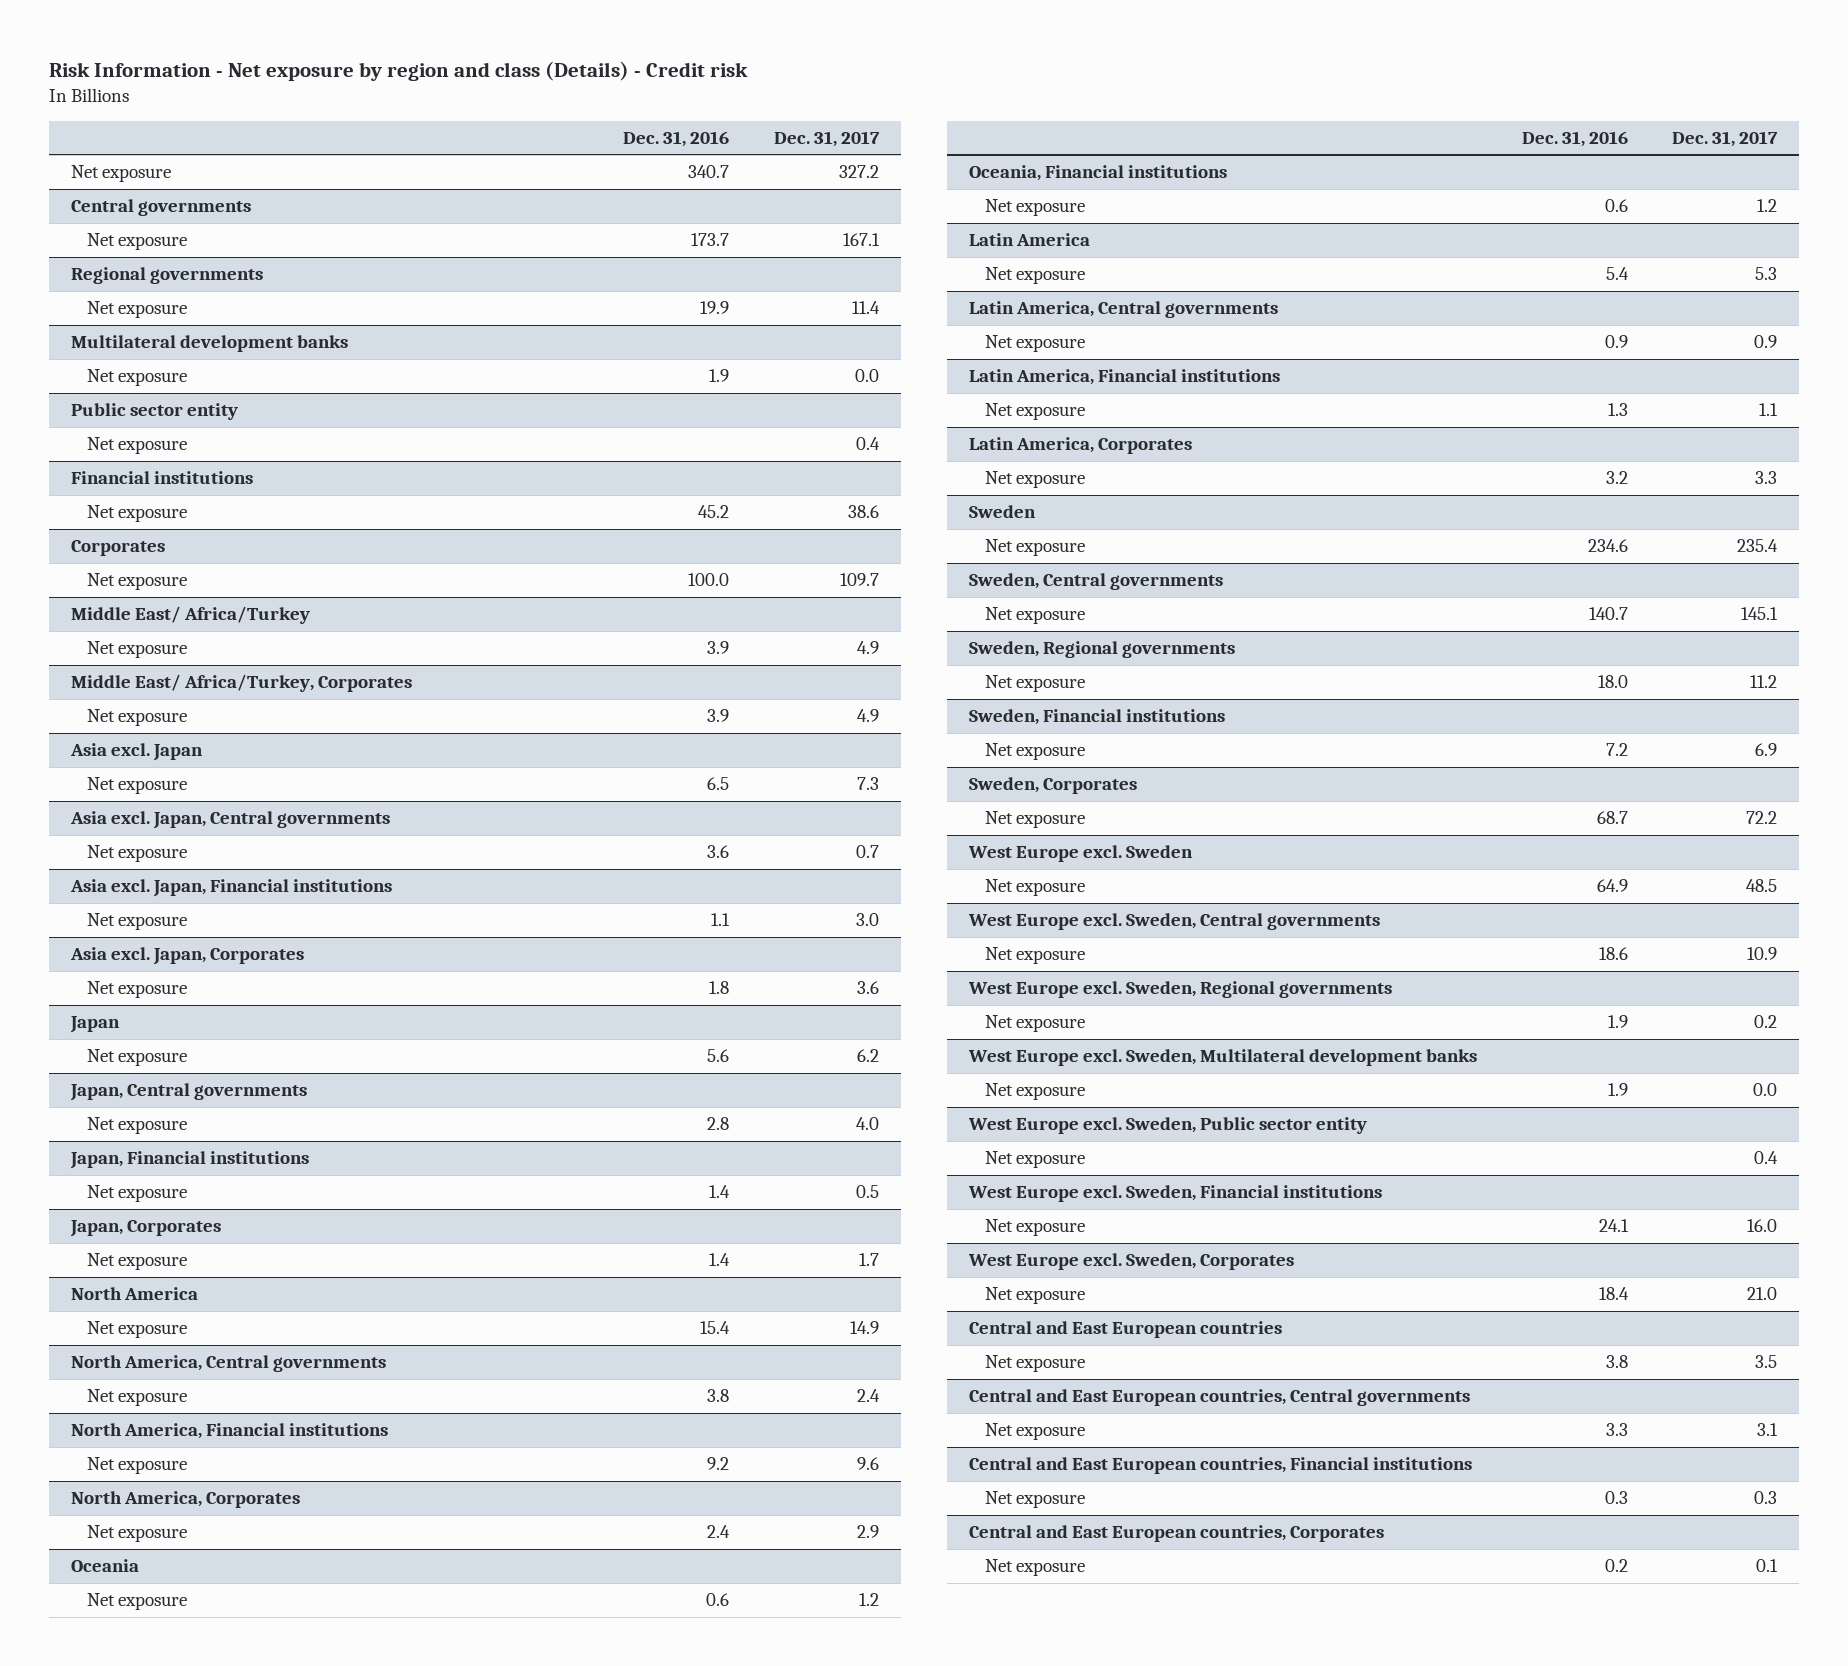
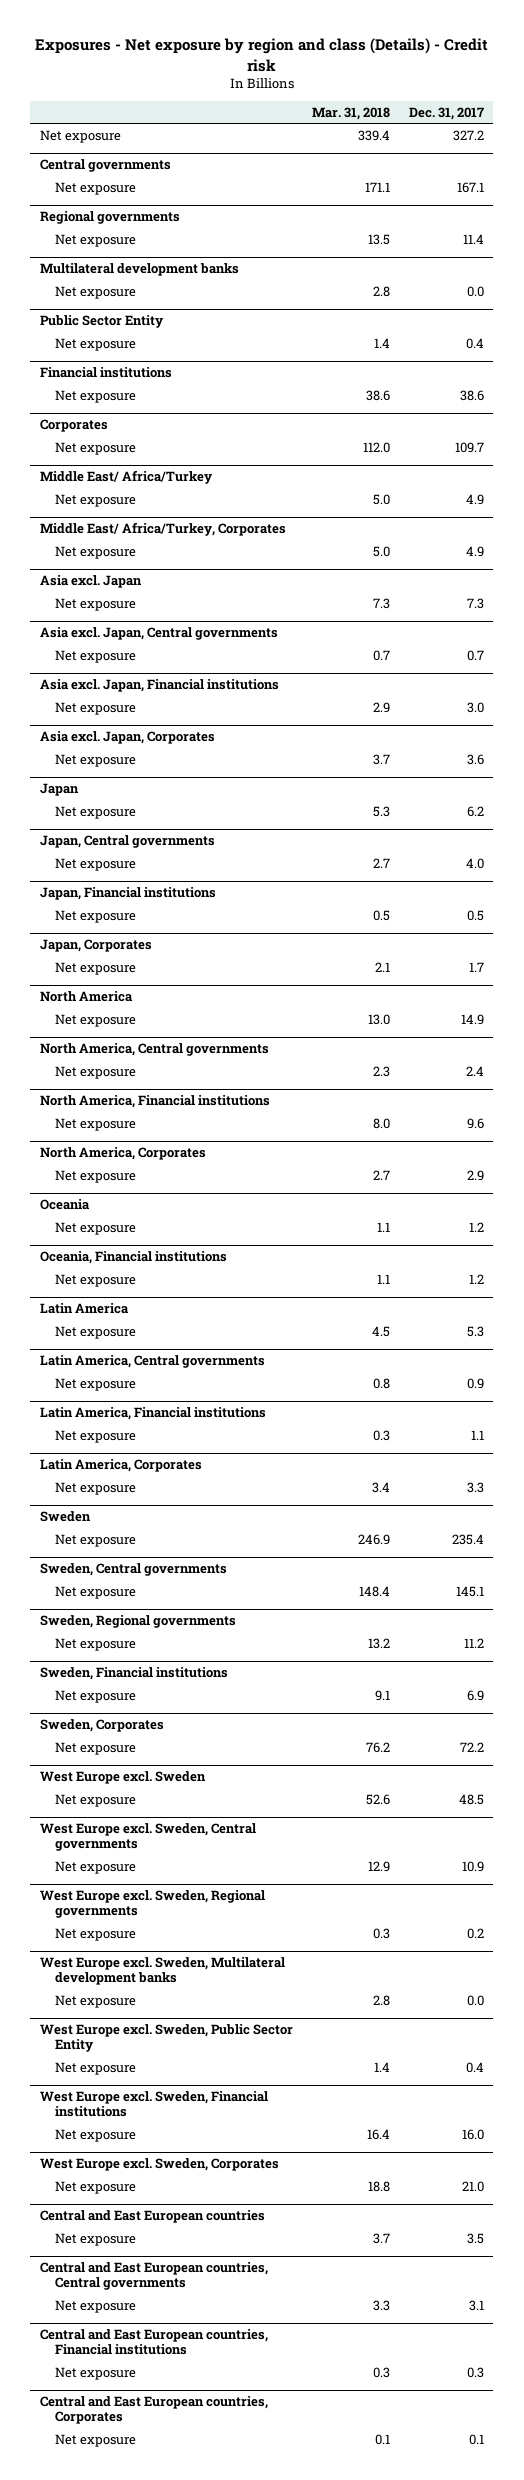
- Risk Information - Net exposure by region and class (Details) - Credit risk
+ Exposures - Net exposure by region and class (Details) - Credit risk
- | Dec. 31, 2016 | Dec. 31, 2017
+ | Mar. 31, 2018 | Dec. 31, 2017
- Public sector entity
+ Public Sector Entity
- West Europe excl. Sweden, Public sector entity
+ West Europe excl. Sweden, Public Sector Entity

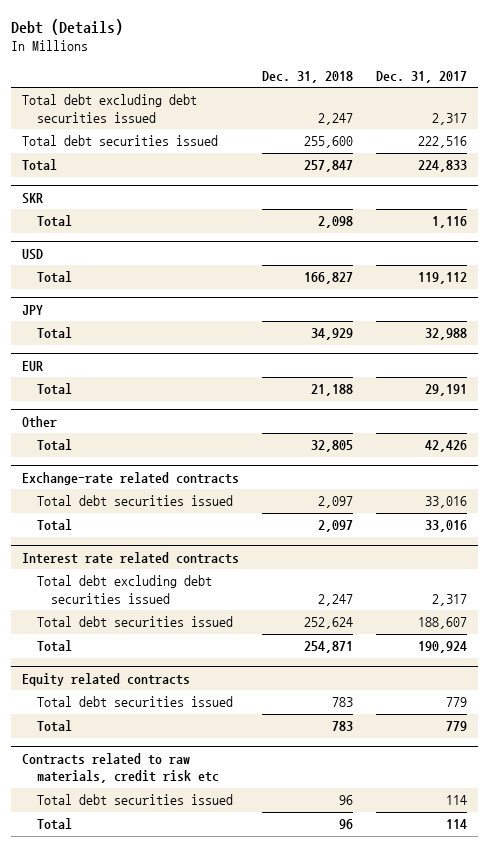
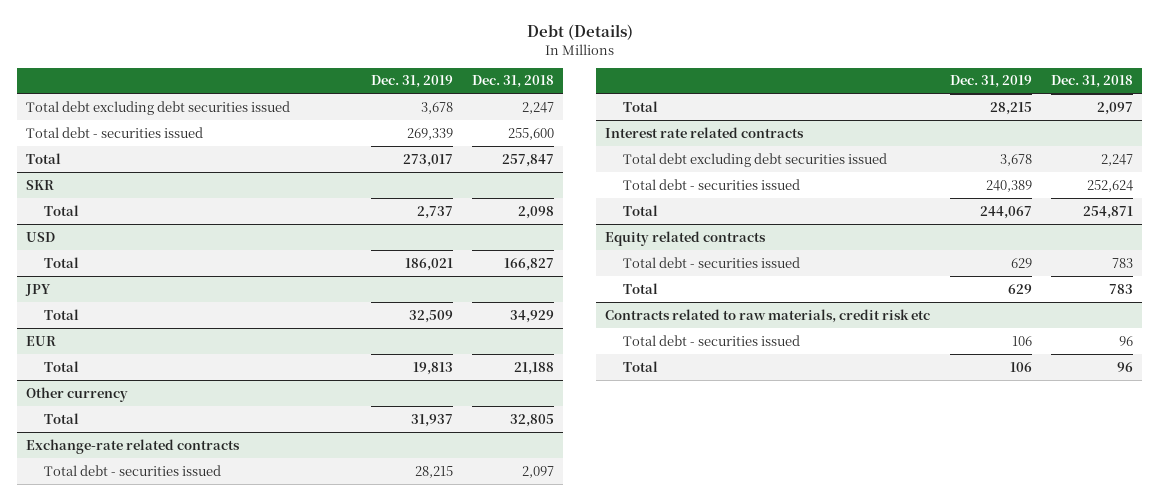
- | Dec. 31, 2018 | Dec. 31, 2017
+ | Dec. 31, 2019 | Dec. 31, 2018
- Total debt securities issued | 255,600 | 222,516
+ Total debt - securities issued | 269,339 | 255,600
- Other
+ Other currency
@ Exchange-rate related contracts
- Total debt securities issued | 2,097 | 33,016
+ Total debt - securities issued | 28,215 | 2,097
@ Interest rate related contracts
- Total debt securities issued | 252,624 | 188,607
+ Total debt - securities issued | 240,389 | 252,624
@ Equity related contracts
- Total debt securities issued | 783 | 779
+ Total debt - securities issued | 629 | 783
@ Contracts related to raw materials, credit risk etc
- Total debt securities issued | 96 | 114
+ Total debt - securities issued | 106 | 96

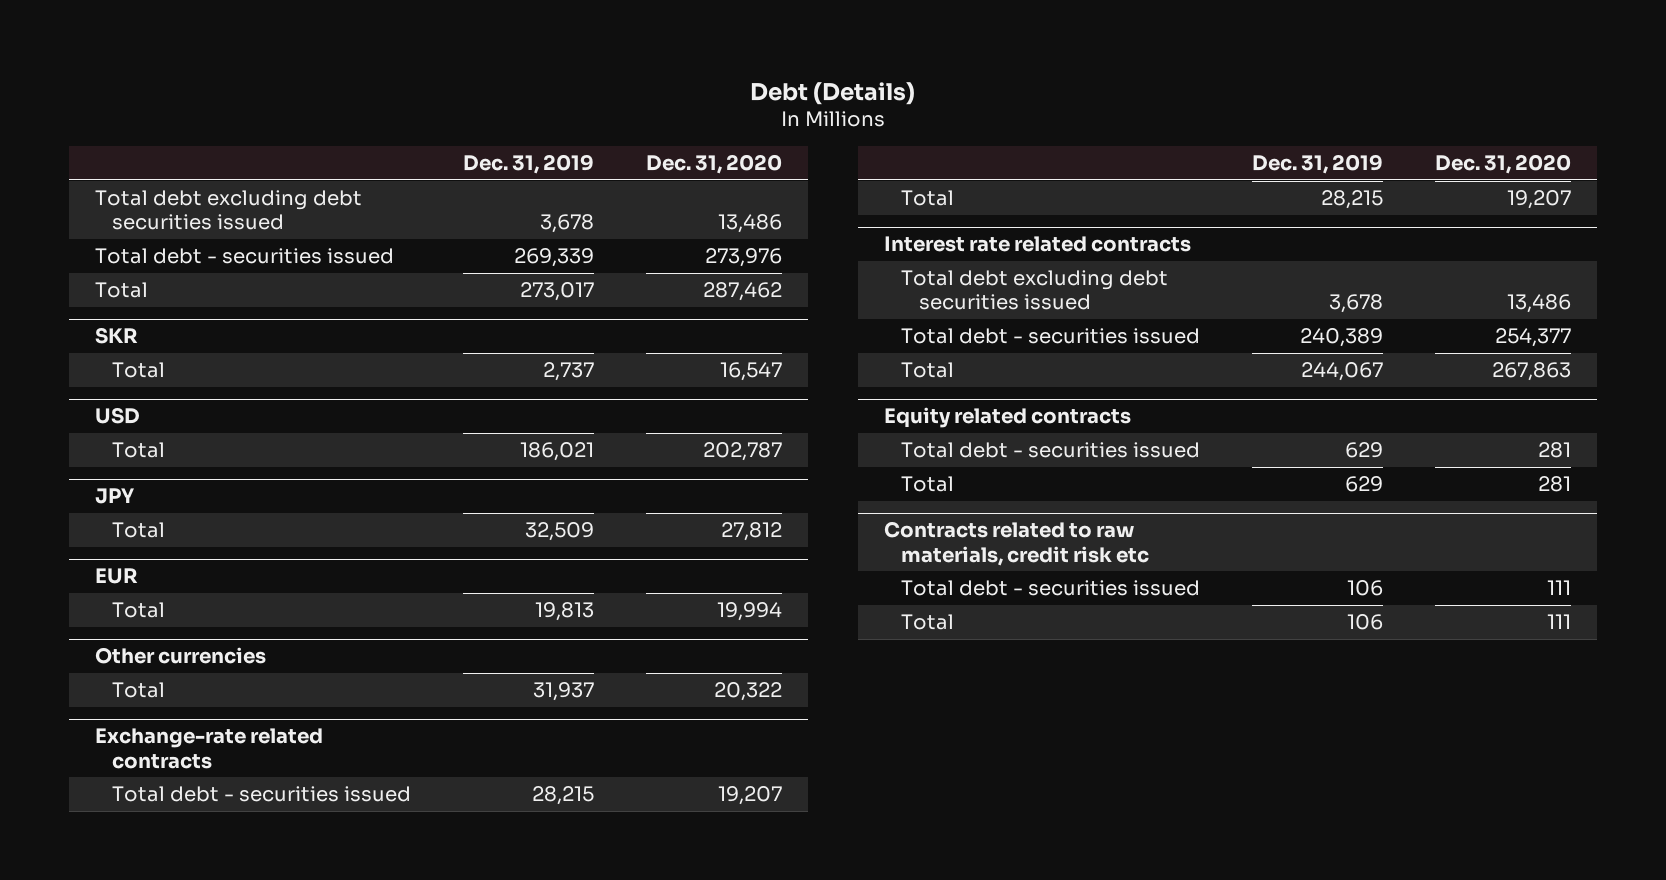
- | Dec. 31, 2019 | Dec. 31, 2018
+ | Dec. 31, 2019 | Dec. 31, 2020
- Other currency
+ Other currencies

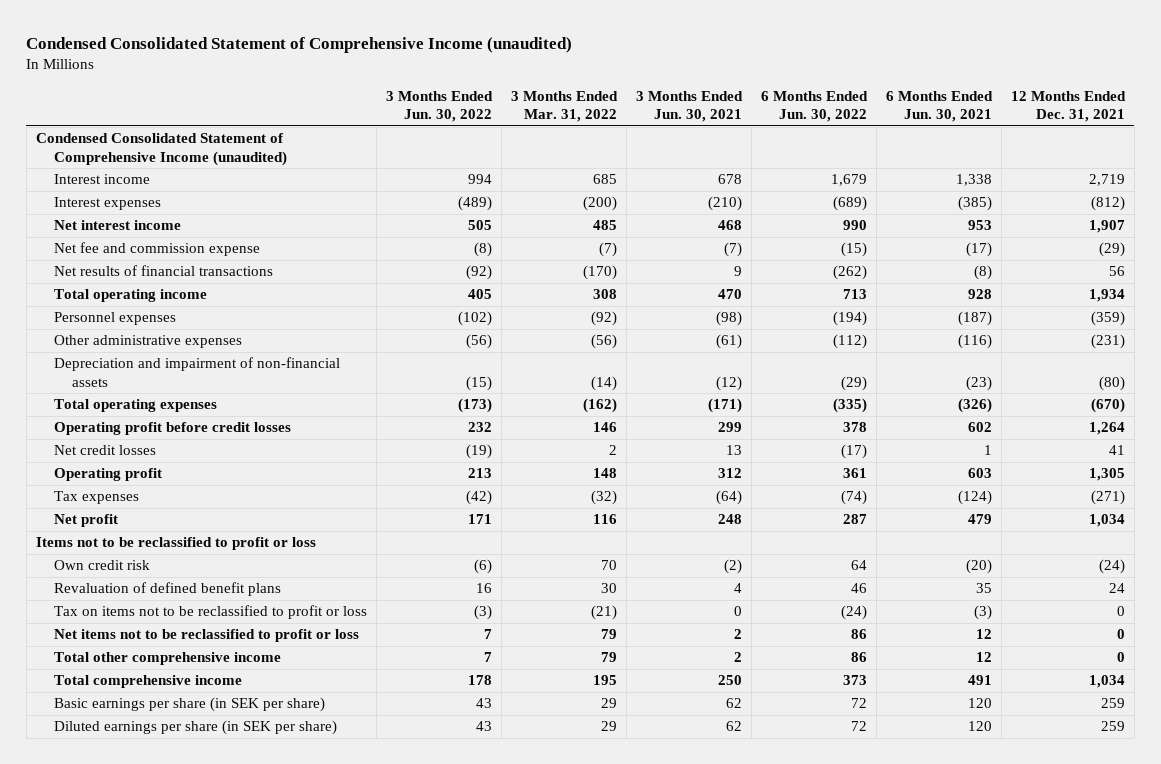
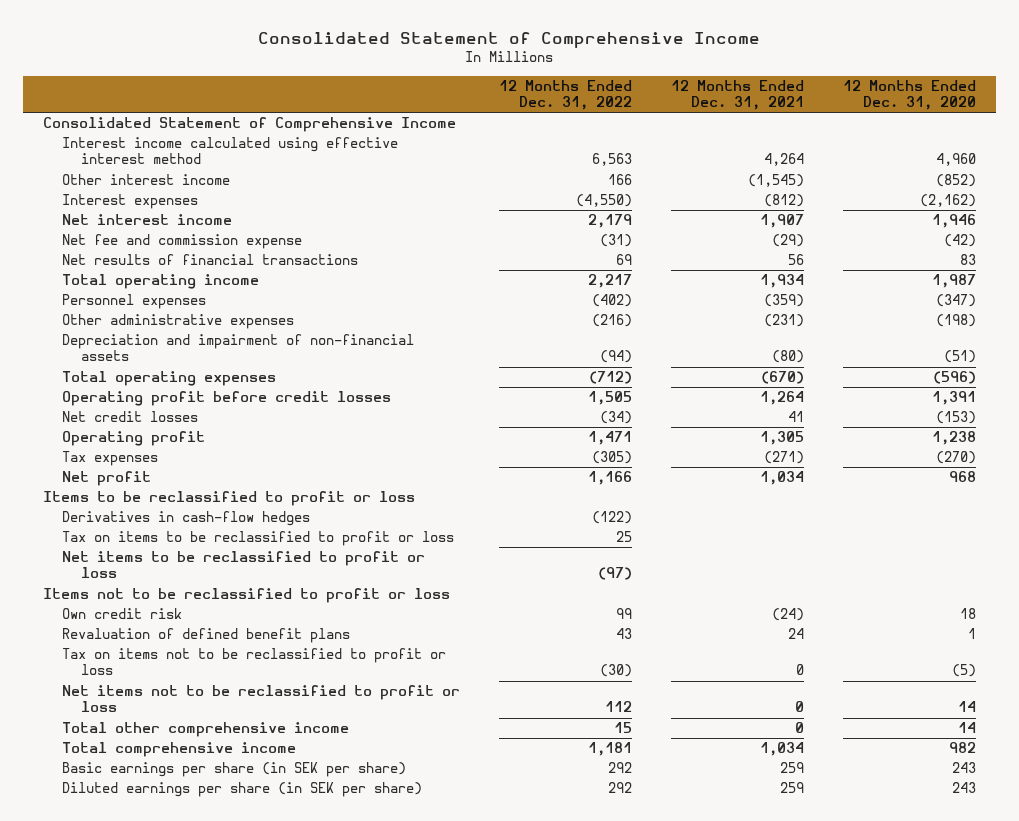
- Condensed Consolidated Statement of Comprehensive Income (unaudited)
+ Consolidated Statement of Comprehensive Income
- | 3 Months Ended Jun. 30, 2022 | 3 Months Ended Mar. 31, 2022 | 3 Months Ended Jun. 30, 2021 | 6 Months Ended Jun. 30, 2022 | 6 Months Ended Jun. 30, 2021 | 12 Months Ended Dec. 31, 2021
+ | 12 Months Ended Dec. 31, 2022 | 12 Months Ended Dec. 31, 2021 | 12 Months Ended Dec. 31, 2020
- Condensed Consolidated Statement of Comprehensive Income (unaudited)
- Interest income | 994 | 685 | 678 | 1,679 | 1,338 | 2,719
+ Consolidated Statement of Comprehensive Income
+ Interest income calculated using effective interest method | 6,563 | 4,264 | 4,960
+ Other interest income | 166 | (1,545) | (852)
+ Items to be reclassified to profit or loss
+ Derivatives in cash-flow hedges | (122) | |
+ Tax on items to be reclassified to profit or loss | 25 | |
+ Net items to be reclassified to profit or loss | (97) | |

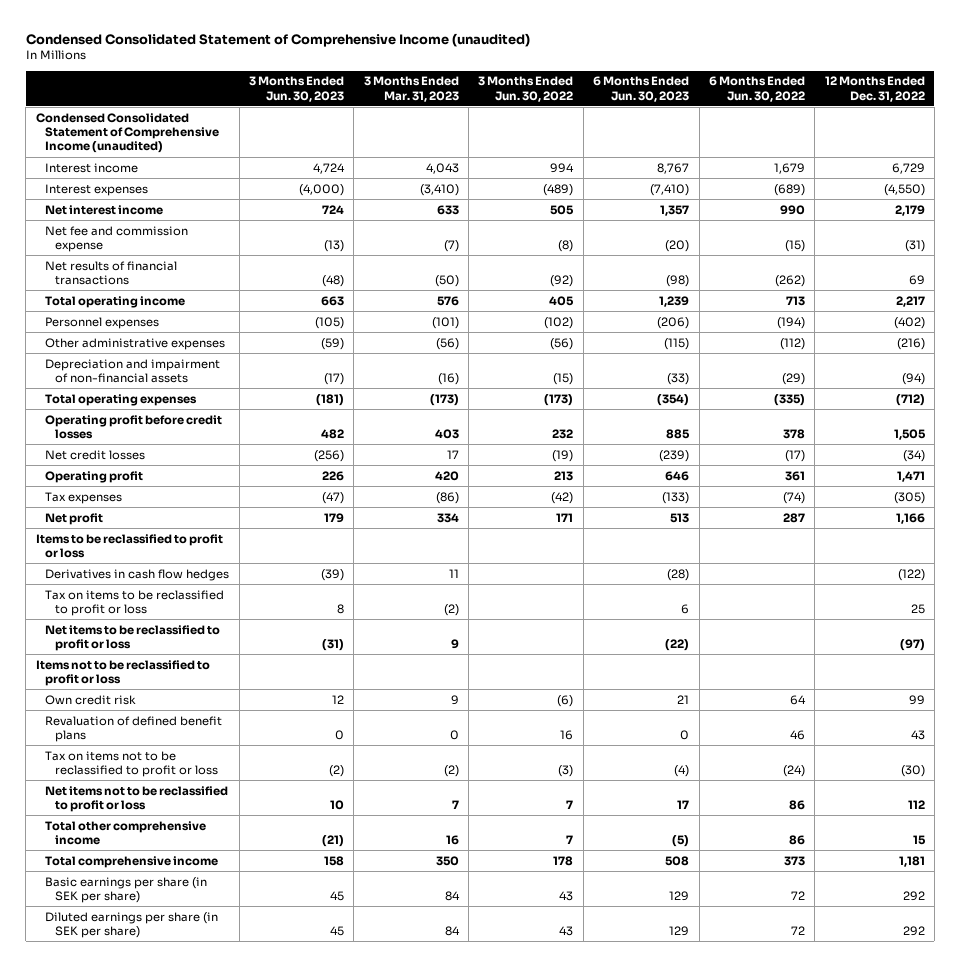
- Consolidated Statement of Comprehensive Income
+ Condensed Consolidated Statement of Comprehensive Income (unaudited)
- | 12 Months Ended Dec. 31, 2022 | 12 Months Ended Dec. 31, 2021 | 12 Months Ended Dec. 31, 2020
+ | 3 Months Ended Jun. 30, 2023 | 3 Months Ended Mar. 31, 2023 | 3 Months Ended Jun. 30, 2022 | 6 Months Ended Jun. 30, 2023 | 6 Months Ended Jun. 30, 2022 | 12 Months Ended Dec. 31, 2022
- Consolidated Statement of Comprehensive Income
- Interest income calculated using effective interest method | 6,563 | 4,264 | 4,960
- Other interest income | 166 | (1,545) | (852)
+ Condensed Consolidated Statement of Comprehensive Income (unaudited)
+ Interest income | 4,724 | 4,043 | 994 | 8,767 | 1,679 | 6,729
- Derivatives in cash-flow hedges | (122) | |
+ Derivatives in cash flow hedges | (39) | 11 | | (28) | | (122)

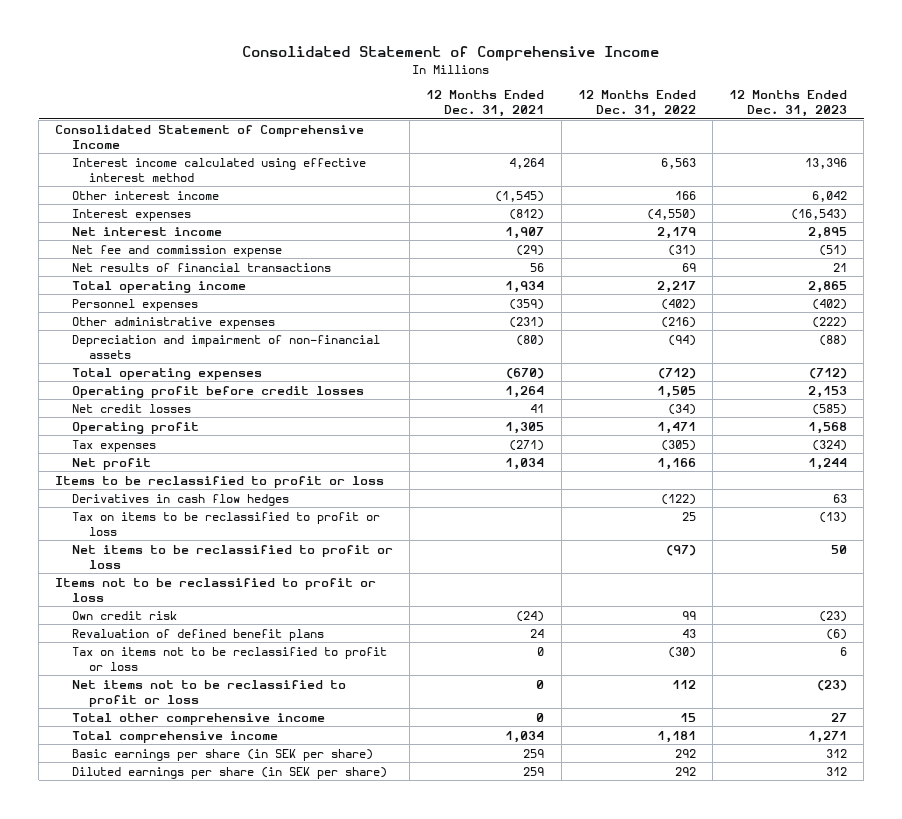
- Condensed Consolidated Statement of Comprehensive Income (unaudited)
+ Consolidated Statement of Comprehensive Income
- | 3 Months Ended Jun. 30, 2023 | 3 Months Ended Mar. 31, 2023 | 3 Months Ended Jun. 30, 2022 | 6 Months Ended Jun. 30, 2023 | 6 Months Ended Jun. 30, 2022 | 12 Months Ended Dec. 31, 2022
+ | 12 Months Ended Dec. 31, 2021 | 12 Months Ended Dec. 31, 2022 | 12 Months Ended Dec. 31, 2023
- Condensed Consolidated Statement of Comprehensive Income (unaudited)
- Interest income | 4,724 | 4,043 | 994 | 8,767 | 1,679 | 6,729
+ Consolidated Statement of Comprehensive Income
+ Interest income calculated using effective interest method | 4,264 | 6,563 | 13,396
+ Other interest income | (1,545) | 166 | 6,042

